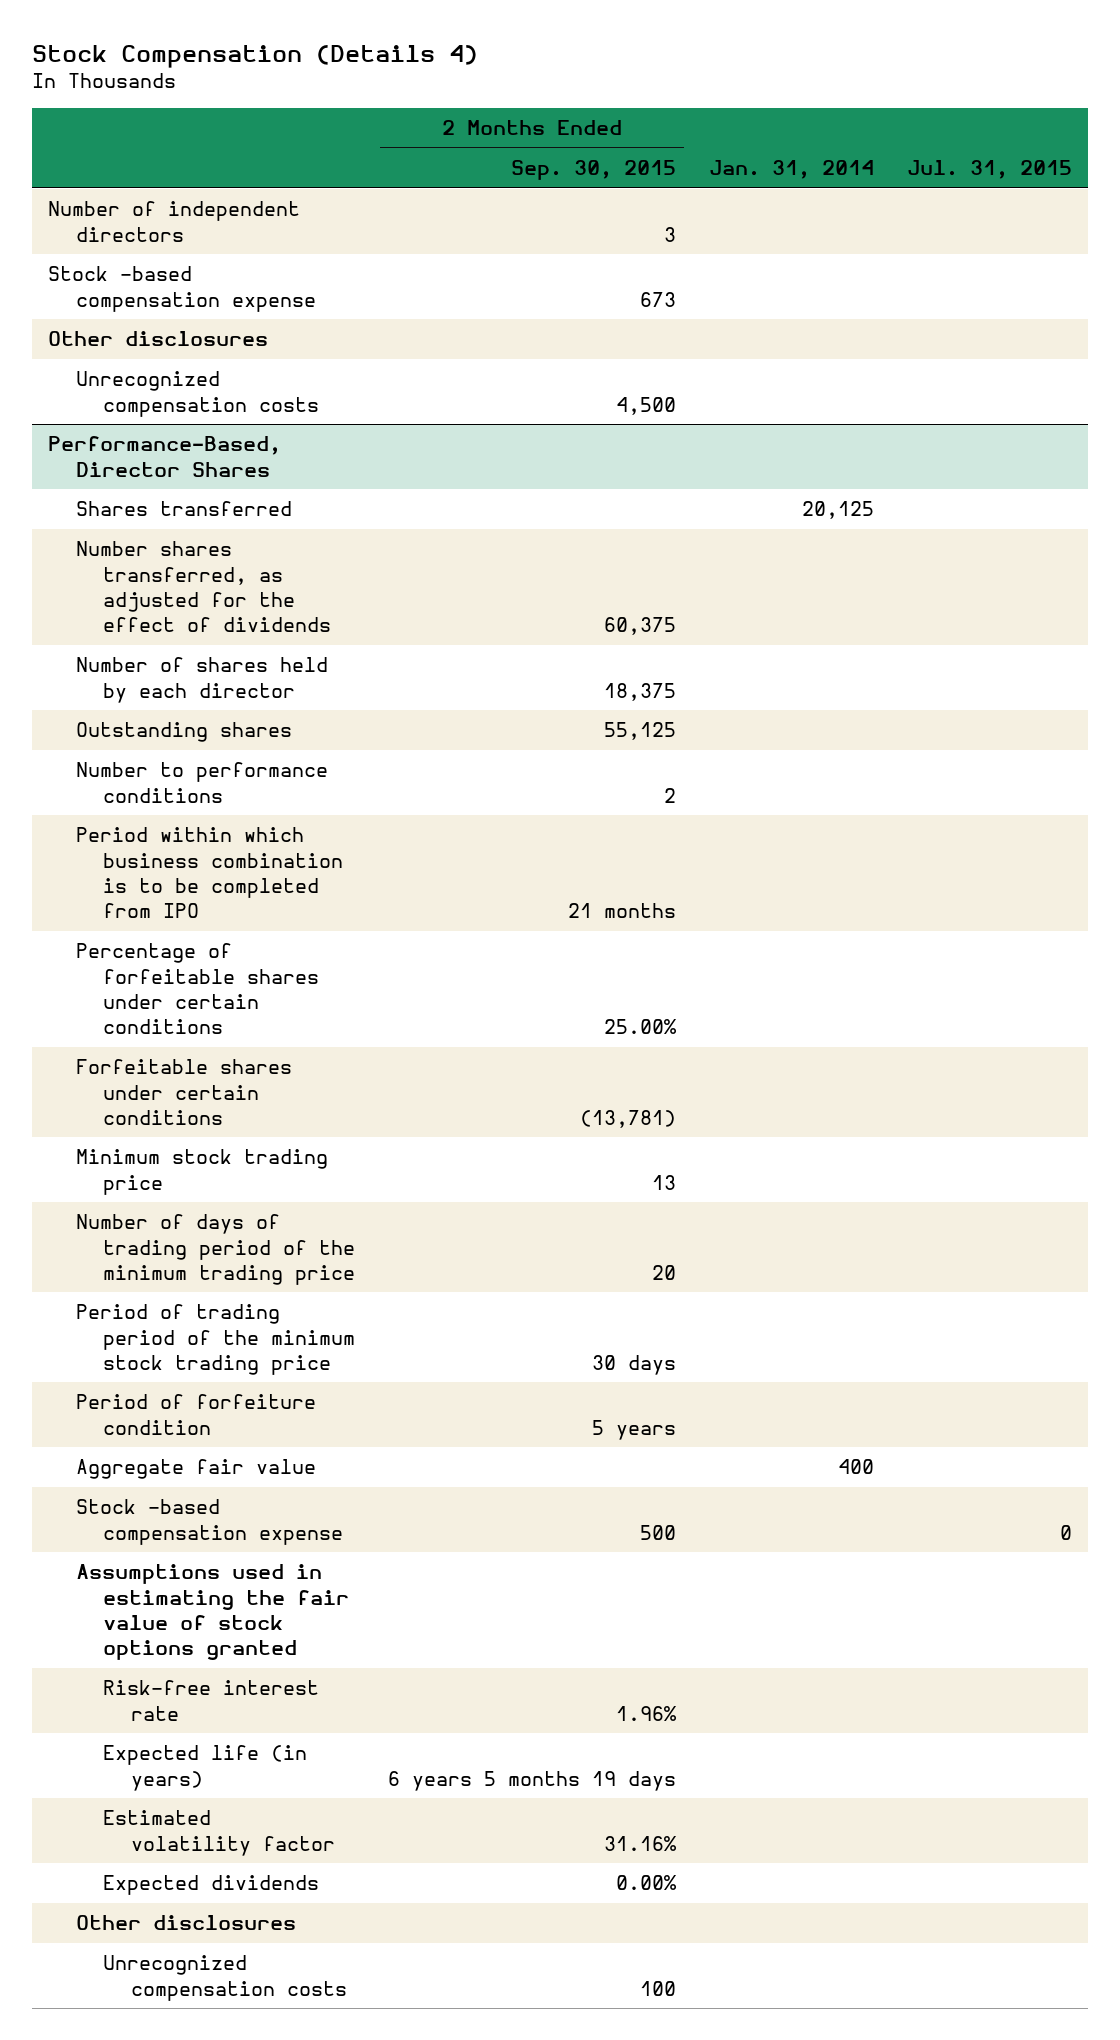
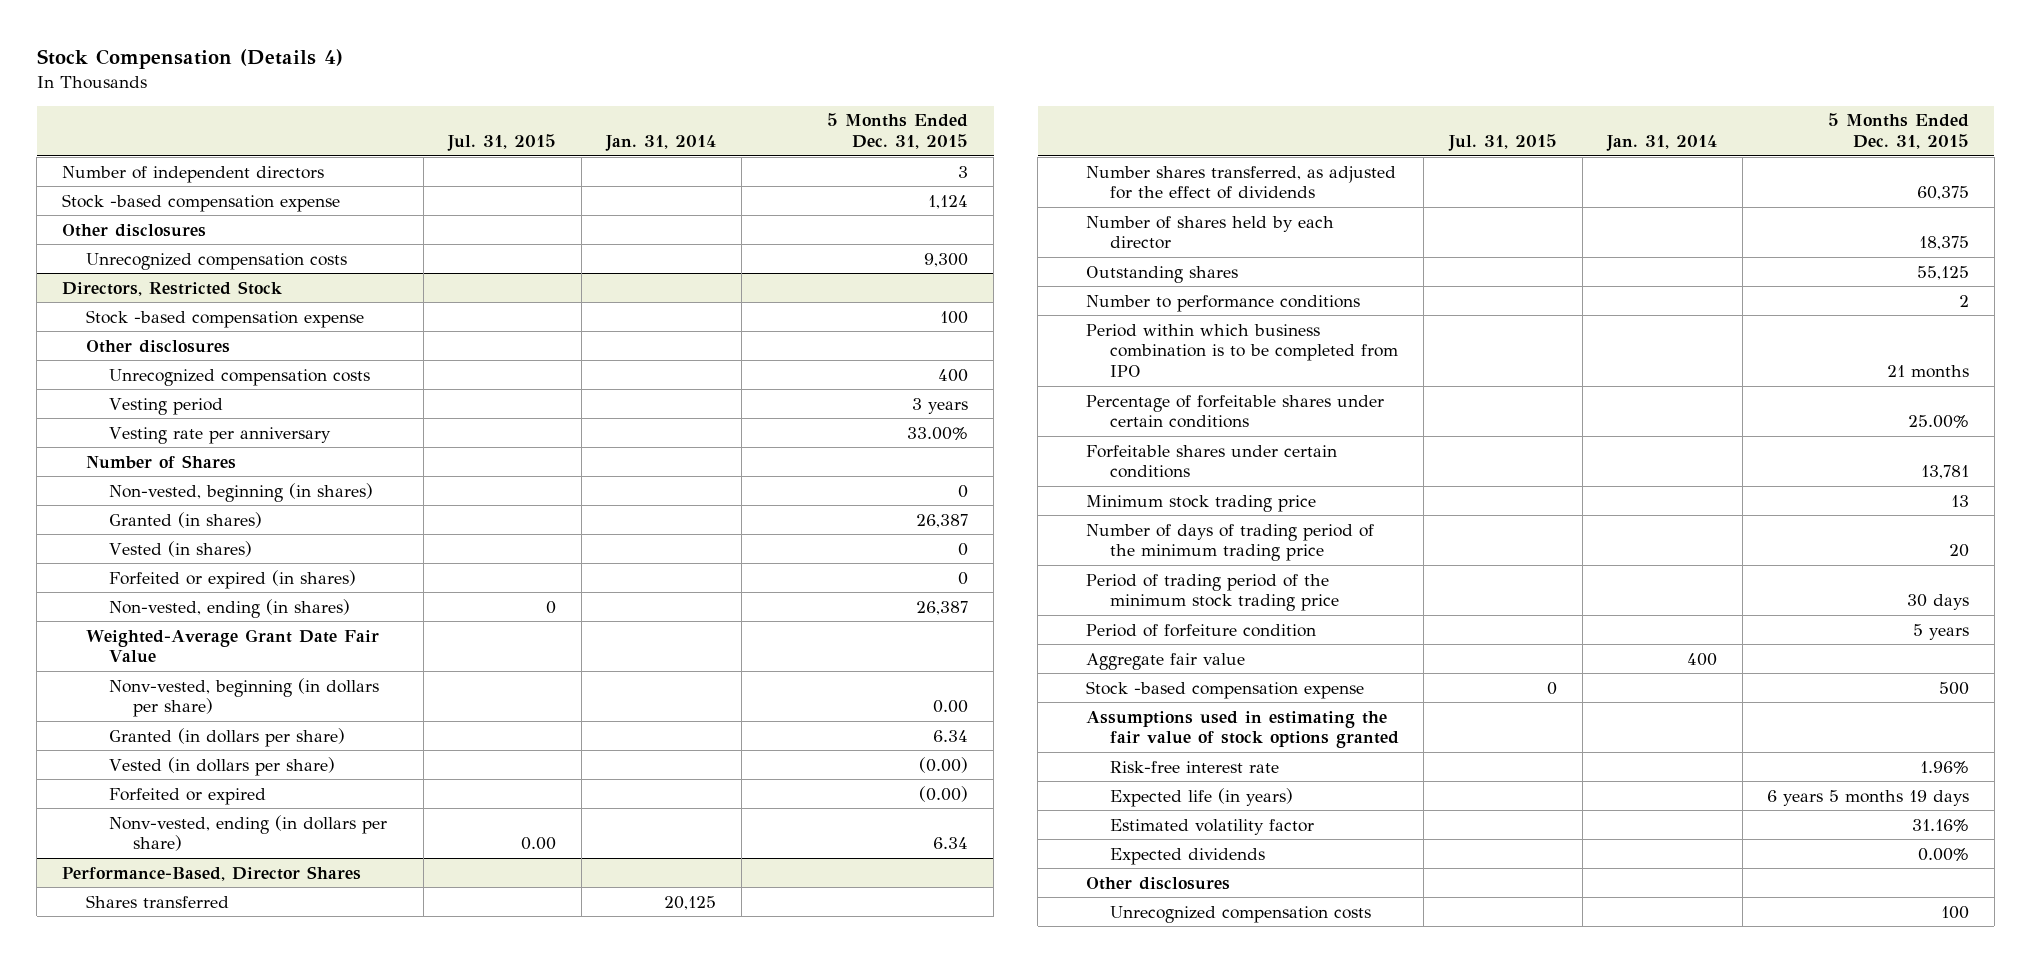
- | 2 Months Ended Sep. 30, 2015 | Jan. 31, 2014 | Jul. 31, 2015
+ | Jul. 31, 2015 | Jan. 31, 2014 | 5 Months Ended Dec. 31, 2015
+ Directors, Restricted Stock
+ Stock -based compensation expense | | | 100
+ Other disclosures
+ Unrecognized compensation costs | | | 400
+ Vesting period | | | 3 years
+ Vesting rate per anniversary | | | 33.00%
+ Number of Shares
+ Non-vested, beginning (in shares) | | | 0
+ Granted (in shares) | | | 26,387
+ Vested (in shares) | | | 0
+ Forfeited or expired (in shares) | | | 0
+ Non-vested, ending (in shares) | 0 | | 26,387
+ Weighted-Average Grant Date Fair Value
+ Nonv-vested, beginning (in dollars per share) | | | 0.00
+ Granted (in dollars per share) | | | 6.34
+ Vested (in dollars per share) | | | (0.00)
+ Forfeited or expired | | | (0.00)
+ Nonv-vested, ending (in dollars per share) | 0.00 | | 6.34

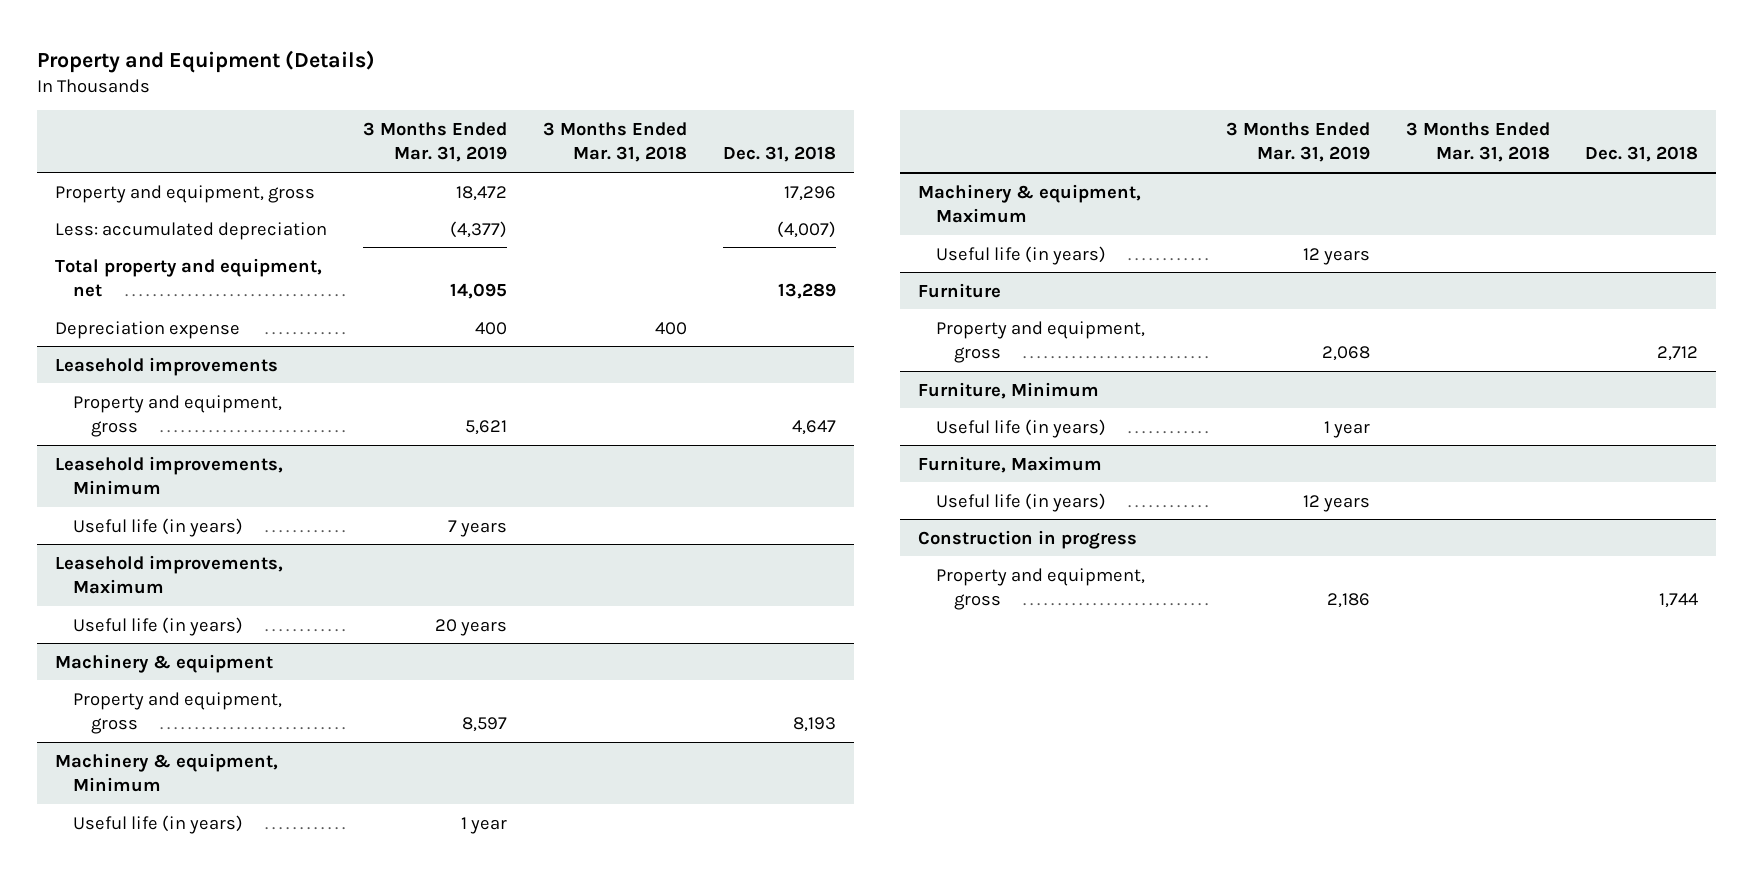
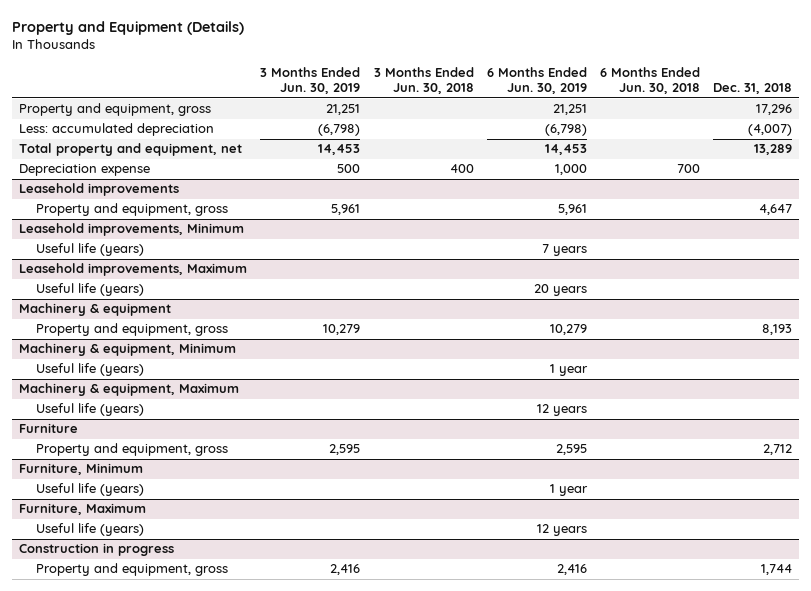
- | 3 Months Ended Mar. 31, 2019 | 3 Months Ended Mar. 31, 2018 | Dec. 31, 2018
+ | 3 Months Ended Jun. 30, 2019 | 3 Months Ended Jun. 30, 2018 | 6 Months Ended Jun. 30, 2019 | 6 Months Ended Jun. 30, 2018 | Dec. 31, 2018
@ Leasehold improvements, Minimum
- Useful life (in years) | 7 years | |
+ Useful life (years) | | | 7 years | |
@ Leasehold improvements, Maximum
- Useful life (in years) | 20 years | |
+ Useful life (years) | | | 20 years | |
@ Machinery & equipment, Minimum
- Useful life (in years) | 1 year | |
+ Useful life (years) | | | 1 year | |
@ Machinery & equipment, Maximum
- Useful life (in years) | 12 years | |
+ Useful life (years) | | | 12 years | |
@ Furniture, Minimum
- Useful life (in years) | 1 year | |
+ Useful life (years) | | | 1 year | |
@ Furniture, Maximum
- Useful life (in years) | 12 years | |
+ Useful life (years) | | | 12 years | |

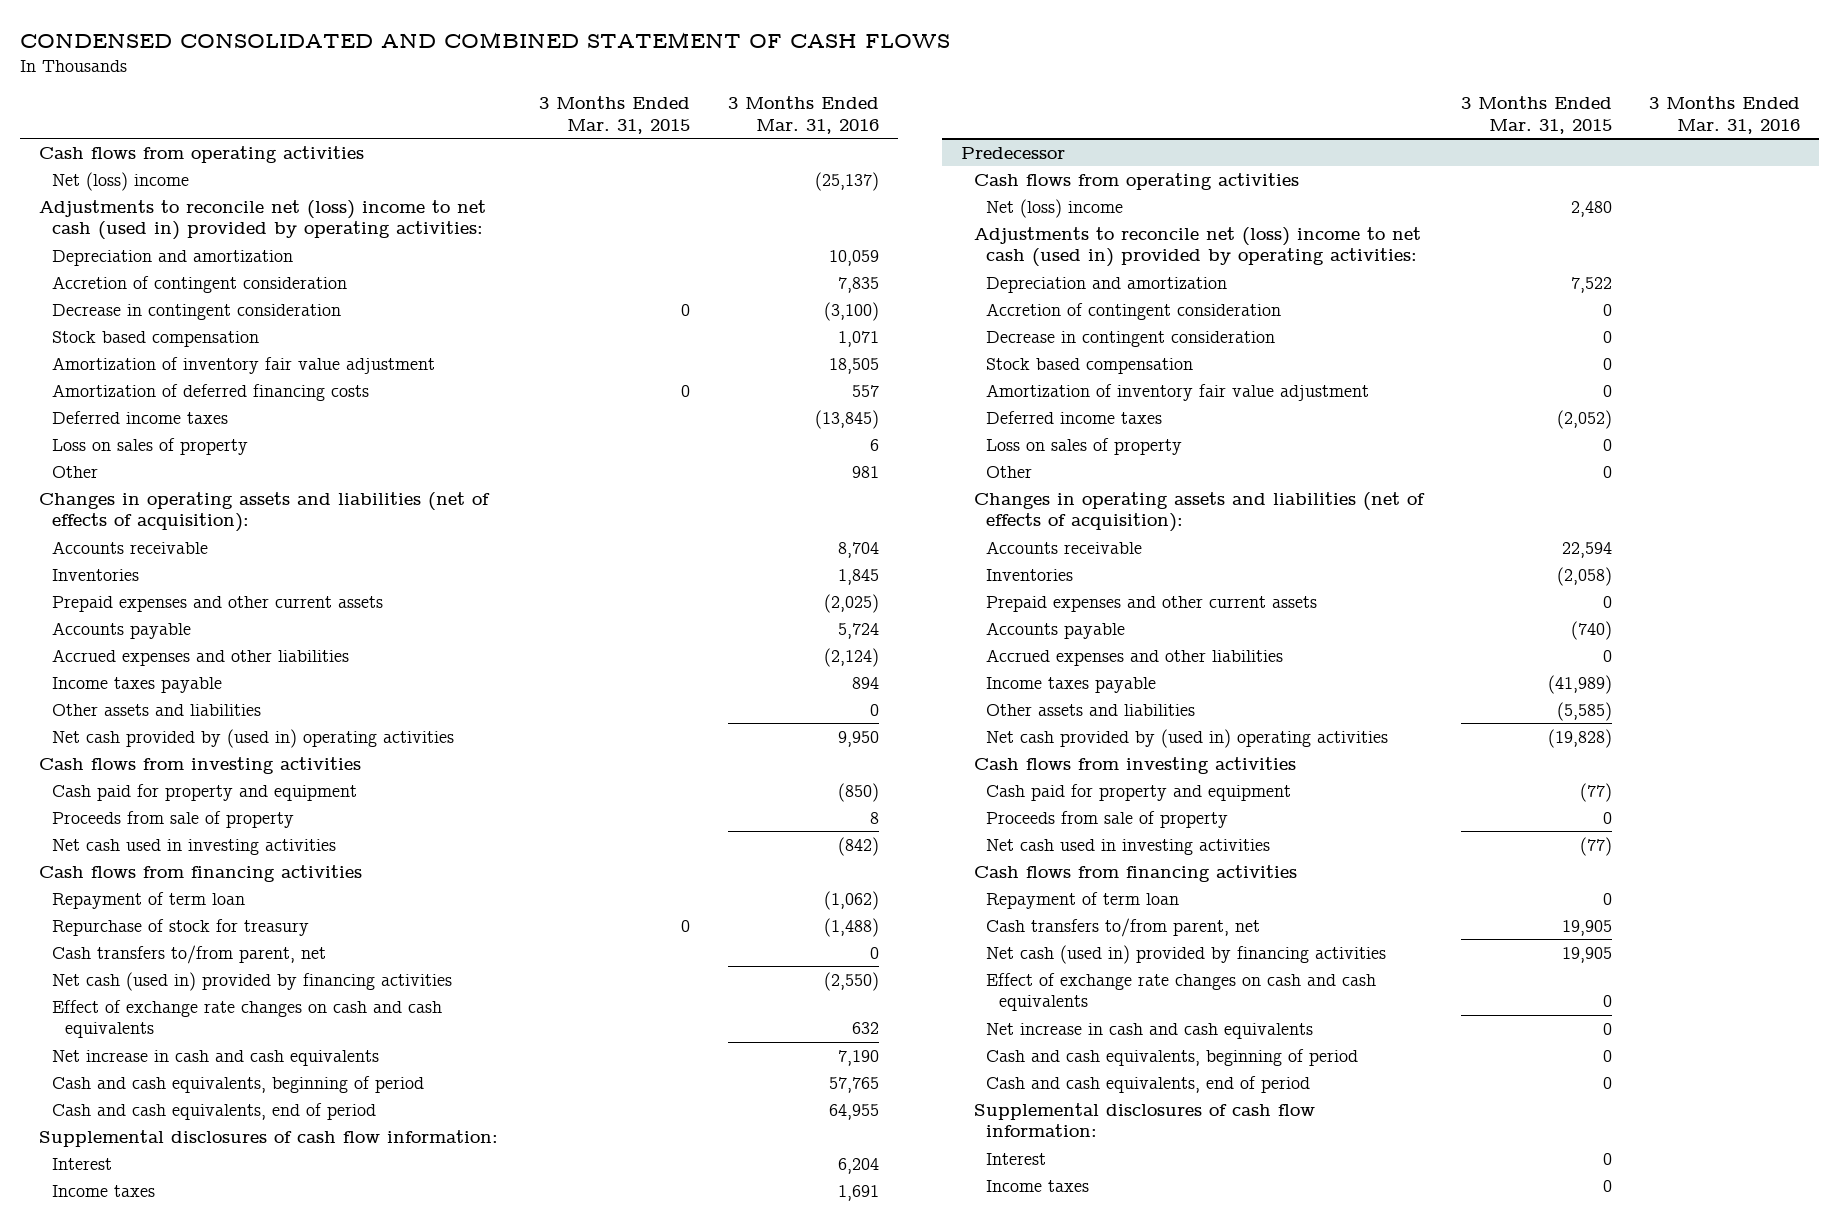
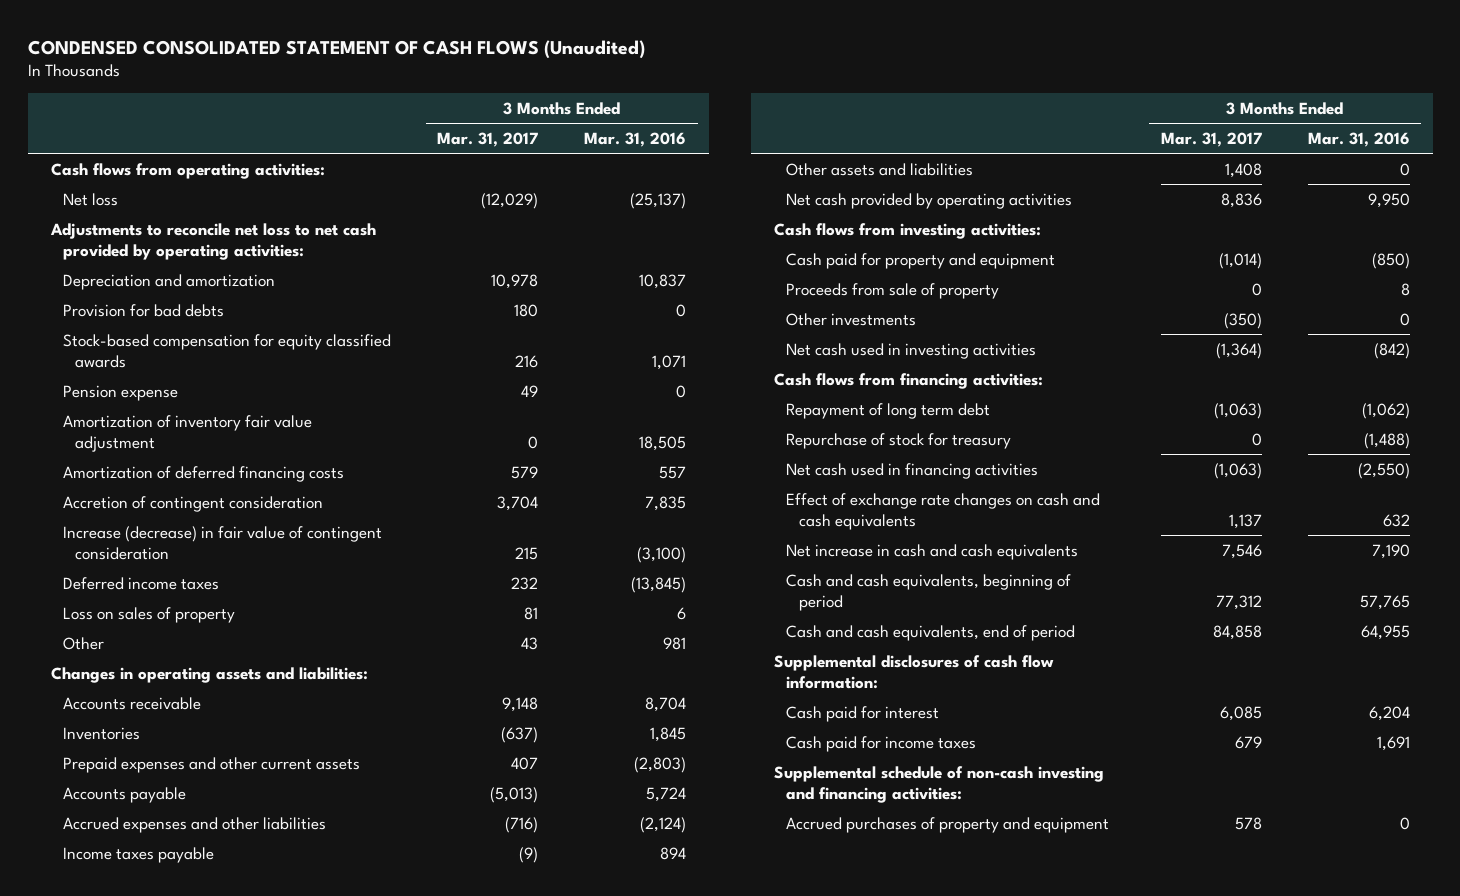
- CONDENSED CONSOLIDATED AND COMBINED STATEMENT OF CASH FLOWS
+ CONDENSED CONSOLIDATED STATEMENT OF CASH FLOWS (Unaudited)
- | 3 Months Ended Mar. 31, 2015 | 3 Months Ended Mar. 31, 2016
+ | 3 Months Ended Mar. 31, 2017 | 3 Months Ended Mar. 31, 2016
- Cash flows from operating activities
- Net (loss) income | | (25,137)
- Adjustments to reconcile net (loss) income to net cash (used in) provided by operating activities:
- Depreciation and amortization | | 10,059
- Decrease in contingent consideration | 0 | (3,100)
- Stock based compensation | | 1,071
+ Cash flows from operating activities:
+ Net loss | (12,029) | (25,137)
+ Adjustments to reconcile net loss to net cash provided by operating activities:
+ Depreciation and amortization | 10,978 | 10,837
+ Provision for bad debts | 180 | 0
+ Stock-based compensation for equity classified awards | 216 | 1,071
+ Pension expense | 49 | 0
moved down: Accretion of contingent consideration | 3,704 | 7,835
+ Increase (decrease) in fair value of contingent consideration | 215 | (3,100)
- Changes in operating assets and liabilities (net of effects of acquisition):
+ Changes in operating assets and liabilities:
- Prepaid expenses and other current assets | | (2,025)
+ Prepaid expenses and other current assets | 407 | (2,803)
- Net cash provided by (used in) operating activities | | 9,950
- Cash flows from investing activities
+ Net cash provided by operating activities | 8,836 | 9,950
+ Cash flows from investing activities:
+ Other investments | (350) | 0
- Cash flows from financing activities
- Repayment of term loan | | (1,062)
+ Cash flows from financing activities:
+ Repayment of long term debt | (1,063) | (1,062)
- Cash transfers to/from parent, net | | 0
- Net cash (used in) provided by financing activities | | (2,550)
+ Net cash used in financing activities | (1,063) | (2,550)
- Interest | | 6,204
- Income taxes | | 1,691
- Predecessor
- Cash flows from operating activities
- Net (loss) income | 2,480 |
- Adjustments to reconcile net (loss) income to net cash (used in) provided by operating activities:
- Depreciation and amortization | 7,522 |
- Accretion of contingent consideration | 0 |
- Decrease in contingent consideration | 0 |
- Stock based compensation | 0 |
- Amortization of inventory fair value adjustment | 0 |
- Deferred income taxes | (2,052) |
- Loss on sales of property | 0 |
- Other | 0 |
- Changes in operating assets and liabilities (net of effects of acquisition):
- Accounts receivable | 22,594 |
- Inventories | (2,058) |
- Prepaid expenses and other current assets | 0 |
- Accounts payable | (740) |
- Accrued expenses and other liabilities | 0 |
- Income taxes payable | (41,989) |
- Other assets and liabilities | (5,585) |
- Net cash provided by (used in) operating activities | (19,828) |
- Cash flows from investing activities
- Cash paid for property and equipment | (77) |
- Proceeds from sale of property | 0 |
- Net cash used in investing activities | (77) |
- Cash flows from financing activities
- Repayment of term loan | 0 |
- Cash transfers to/from parent, net | 19,905 |
- Net cash (used in) provided by financing activities | 19,905 |
- Effect of exchange rate changes on cash and cash equivalents | 0 |
- Net increase in cash and cash equivalents | 0 |
- Cash and cash equivalents, beginning of period | 0 |
- Cash and cash equivalents, end of period | 0 |
- Supplemental disclosures of cash flow information:
- Interest | 0 |
- Income taxes | 0 |
+ Cash paid for interest | 6,085 | 6,204
+ Cash paid for income taxes | 679 | 1,691
+ Supplemental schedule of non-cash investing and financing activities:
+ Accrued purchases of property and equipment | 578 | 0

